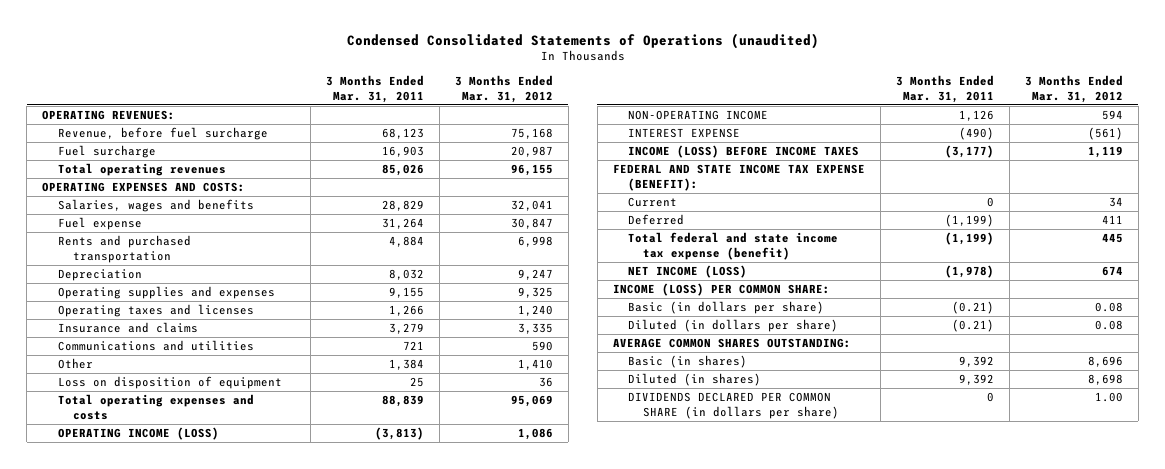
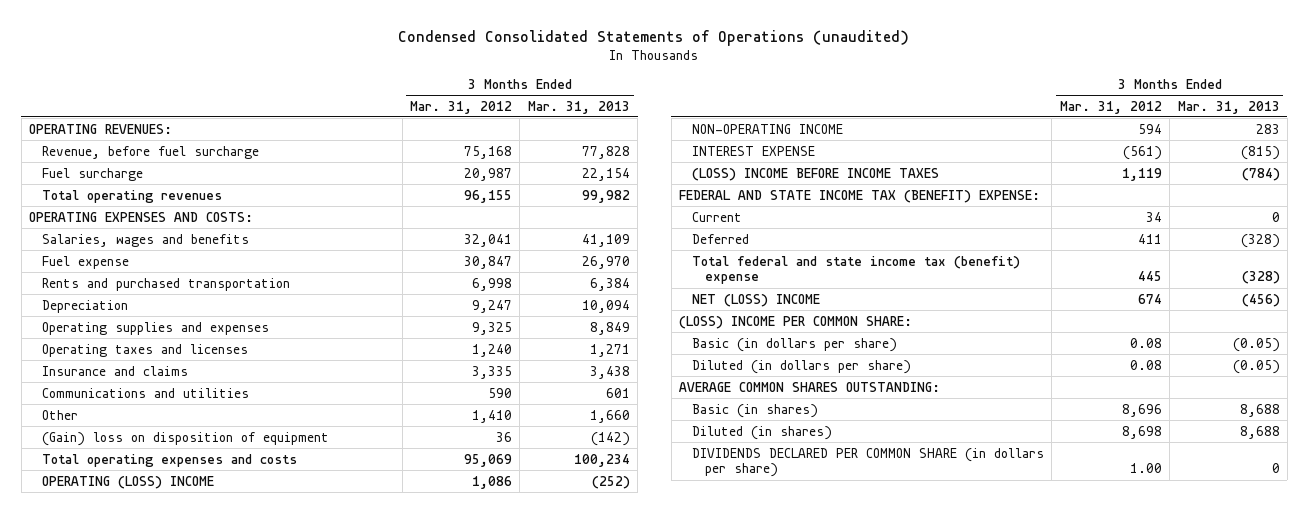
- | 3 Months Ended Mar. 31, 2011 | 3 Months Ended Mar. 31, 2012
+ | 3 Months Ended Mar. 31, 2012 | 3 Months Ended Mar. 31, 2013
- Loss on disposition of equipment | 25 | 36
+ (Gain) loss on disposition of equipment | 36 | (142)
- OPERATING INCOME (LOSS) | (3,813) | 1,086
+ OPERATING (LOSS) INCOME | 1,086 | (252)
- INCOME (LOSS) BEFORE INCOME TAXES | (3,177) | 1,119
- FEDERAL AND STATE INCOME TAX EXPENSE (BENEFIT):
+ (LOSS) INCOME BEFORE INCOME TAXES | 1,119 | (784)
+ FEDERAL AND STATE INCOME TAX (BENEFIT) EXPENSE:
- Total federal and state income tax expense (benefit) | (1,199) | 445
- NET INCOME (LOSS) | (1,978) | 674
- INCOME (LOSS) PER COMMON SHARE:
+ Total federal and state income tax (benefit) expense | 445 | (328)
+ NET (LOSS) INCOME | 674 | (456)
+ (LOSS) INCOME PER COMMON SHARE:

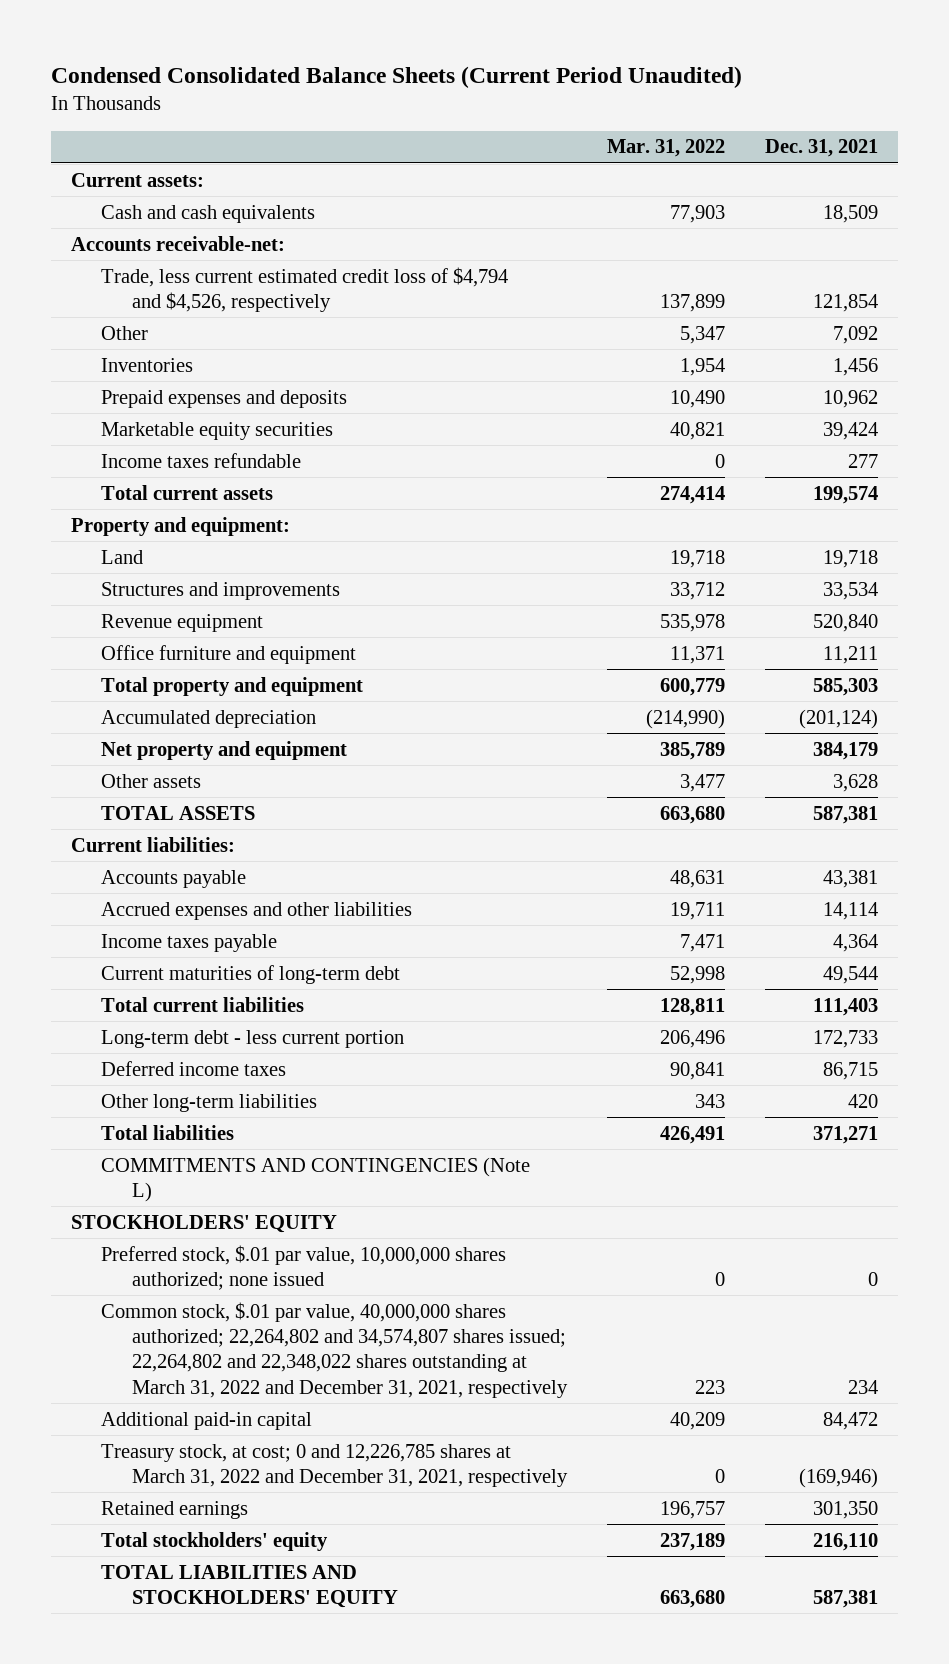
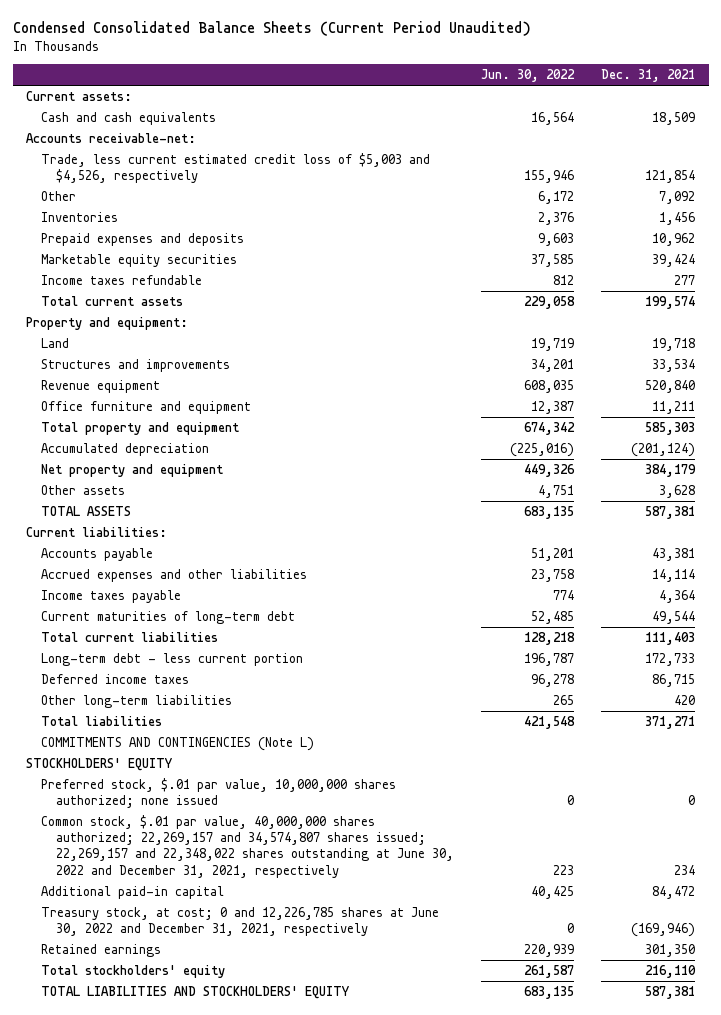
- | Mar. 31, 2022 | Dec. 31, 2021
+ | Jun. 30, 2022 | Dec. 31, 2021
- Trade, less current estimated credit loss of $4,794 and $4,526, respectively | 137,899 | 121,854
+ Trade, less current estimated credit loss of $5,003 and $4,526, respectively | 155,946 | 121,854
- Common stock, $.01 par value, 40,000,000 shares authorized; 22,264,802 and 34,574,807 shares issued; 22,264,802 and 22,348,022 shares outstanding at March 31, 2022 and December 31, 2021, respectively | 223 | 234
+ Common stock, $.01 par value, 40,000,000 shares authorized; 22,269,157 and 34,574,807 shares issued; 22,269,157 and 22,348,022 shares outstanding at June 30, 2022 and December 31, 2021, respectively | 223 | 234
- Treasury stock, at cost; 0 and 12,226,785 shares at March 31, 2022 and December 31, 2021, respectively | 0 | (169,946)
+ Treasury stock, at cost; 0 and 12,226,785 shares at June 30, 2022 and December 31, 2021, respectively | 0 | (169,946)

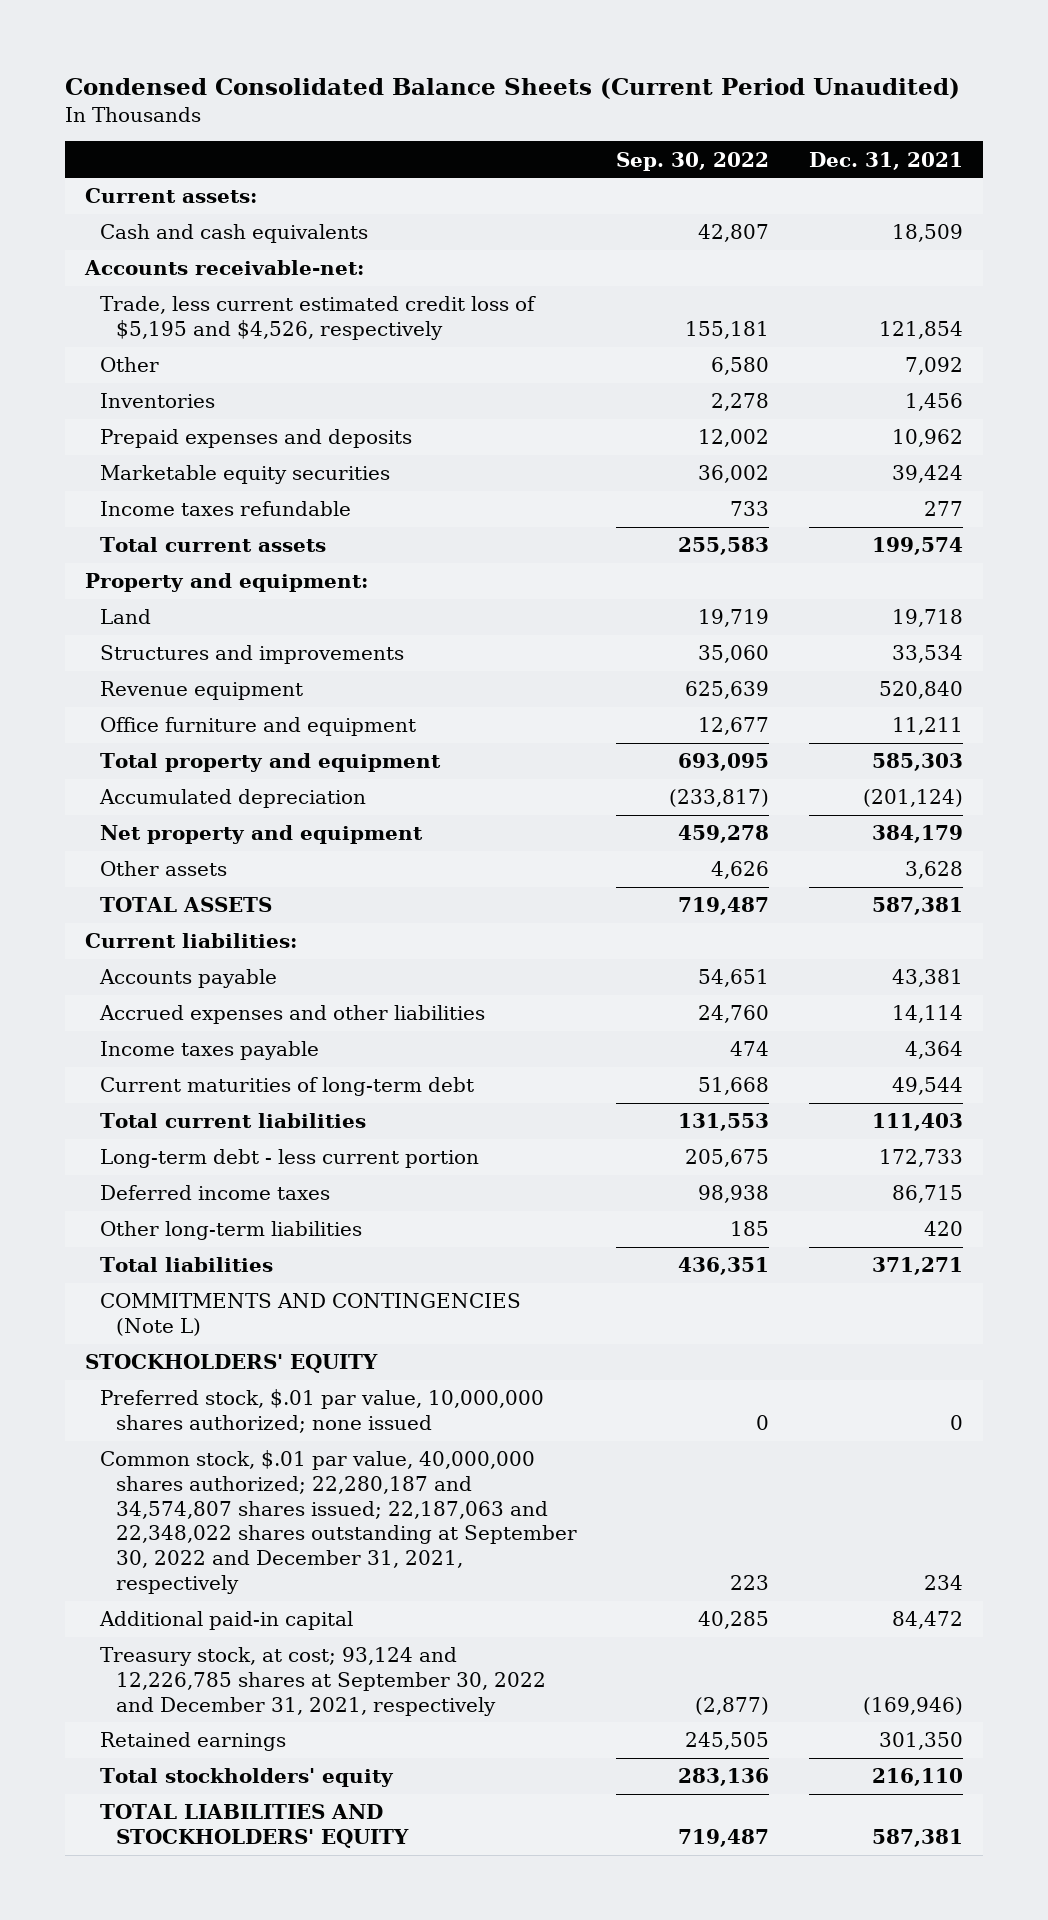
- | Jun. 30, 2022 | Dec. 31, 2021
+ | Sep. 30, 2022 | Dec. 31, 2021
- Trade, less current estimated credit loss of $5,003 and $4,526, respectively | 155,946 | 121,854
+ Trade, less current estimated credit loss of $5,195 and $4,526, respectively | 155,181 | 121,854
- Common stock, $.01 par value, 40,000,000 shares authorized; 22,269,157 and 34,574,807 shares issued; 22,269,157 and 22,348,022 shares outstanding at June 30, 2022 and December 31, 2021, respectively | 223 | 234
+ Common stock, $.01 par value, 40,000,000 shares authorized; 22,280,187 and 34,574,807 shares issued; 22,187,063 and 22,348,022 shares outstanding at September 30, 2022 and December 31, 2021, respectively | 223 | 234
- Treasury stock, at cost; 0 and 12,226,785 shares at June 30, 2022 and December 31, 2021, respectively | 0 | (169,946)
+ Treasury stock, at cost; 93,124 and 12,226,785 shares at September 30, 2022 and December 31, 2021, respectively | (2,877) | (169,946)

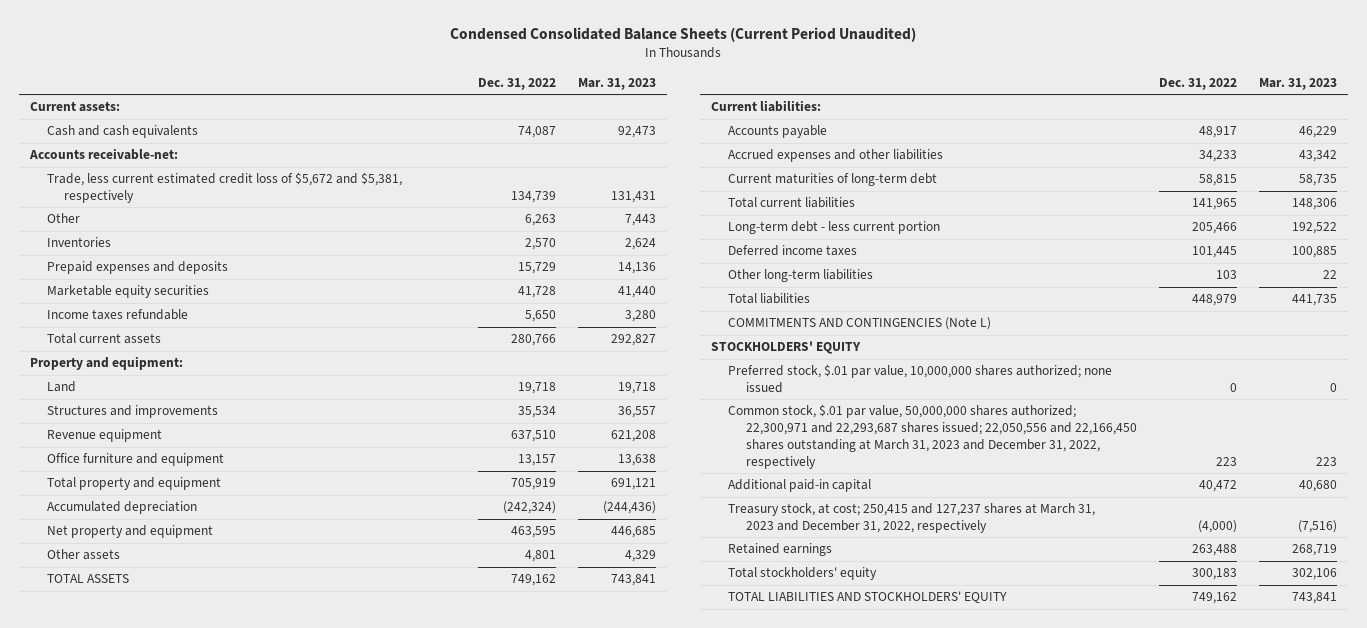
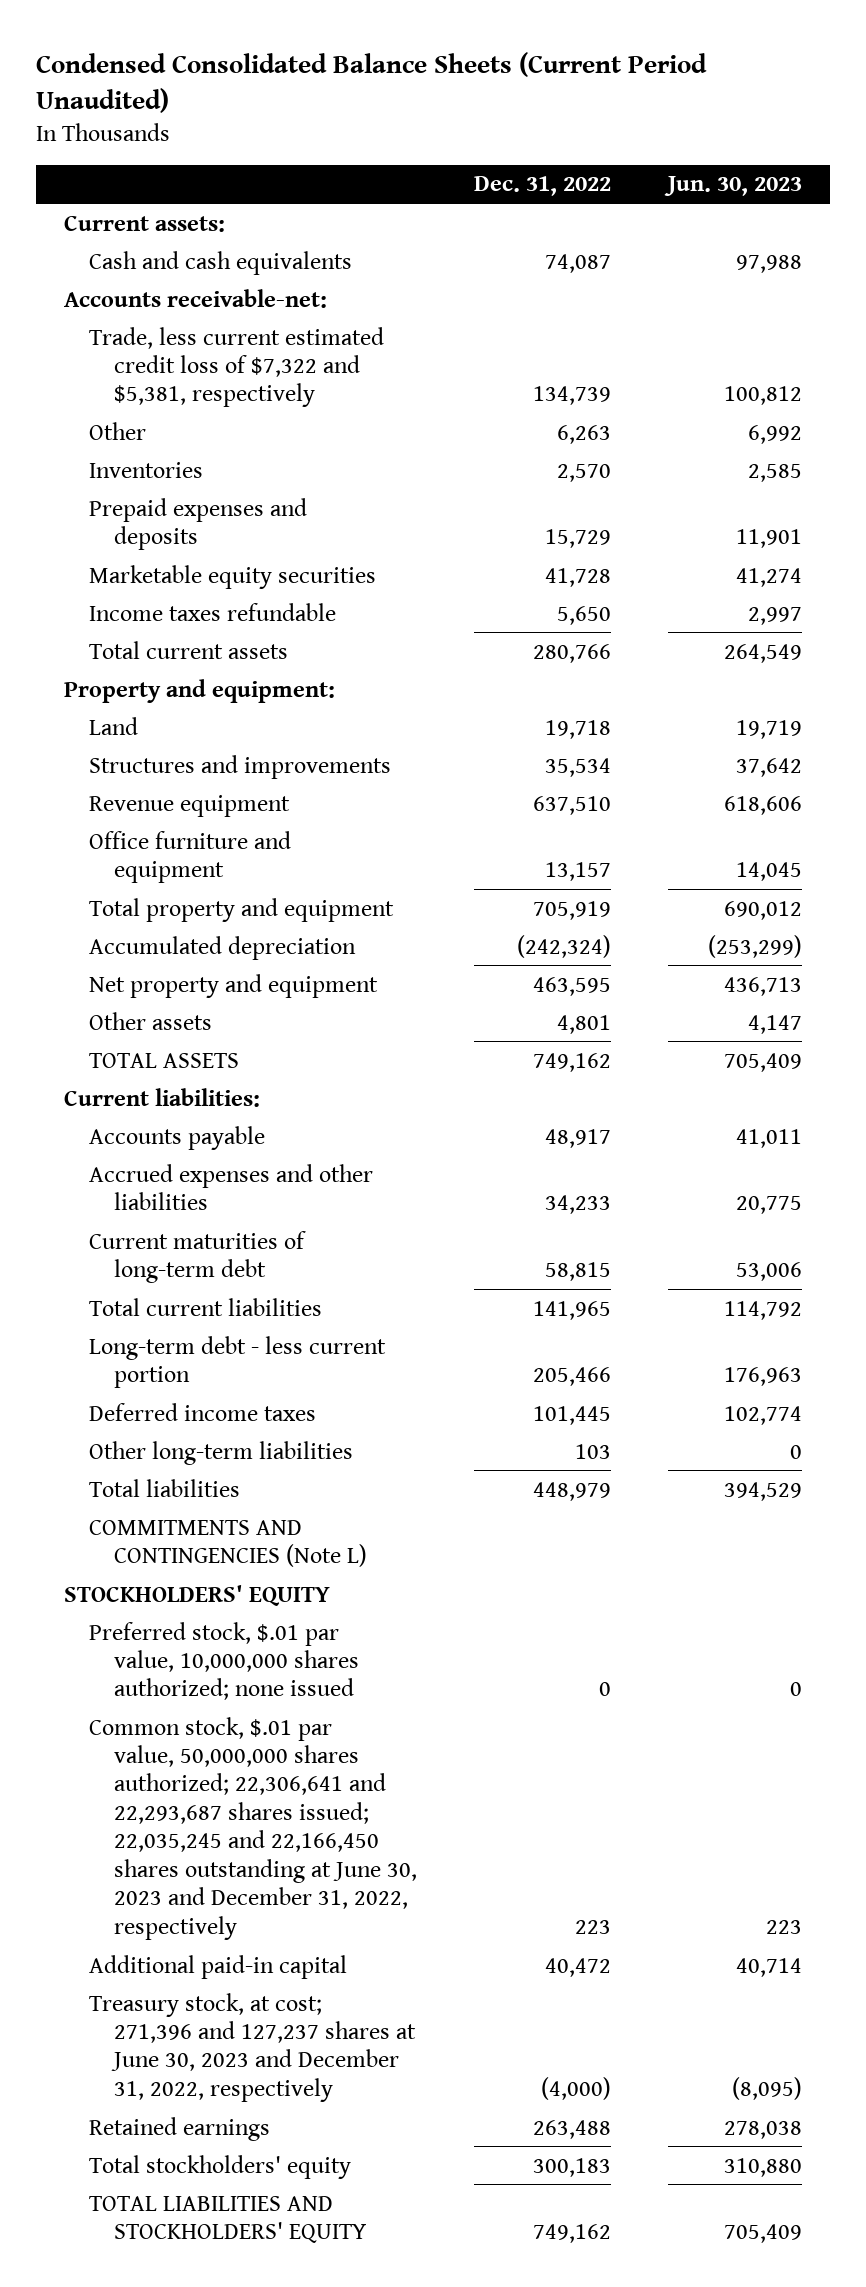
- | Dec. 31, 2022 | Mar. 31, 2023
+ | Dec. 31, 2022 | Jun. 30, 2023
- Trade, less current estimated credit loss of $5,672 and $5,381, respectively | 134,739 | 131,431
+ Trade, less current estimated credit loss of $7,322 and $5,381, respectively | 134,739 | 100,812
- Common stock, $.01 par value, 50,000,000 shares authorized; 22,300,971 and 22,293,687 shares issued; 22,050,556 and 22,166,450 shares outstanding at March 31, 2023 and December 31, 2022, respectively | 223 | 223
+ Common stock, $.01 par value, 50,000,000 shares authorized; 22,306,641 and 22,293,687 shares issued; 22,035,245 and 22,166,450 shares outstanding at June 30, 2023 and December 31, 2022, respectively | 223 | 223
- Treasury stock, at cost; 250,415 and 127,237 shares at March 31, 2023 and December 31, 2022, respectively | (4,000) | (7,516)
+ Treasury stock, at cost; 271,396 and 127,237 shares at June 30, 2023 and December 31, 2022, respectively | (4,000) | (8,095)

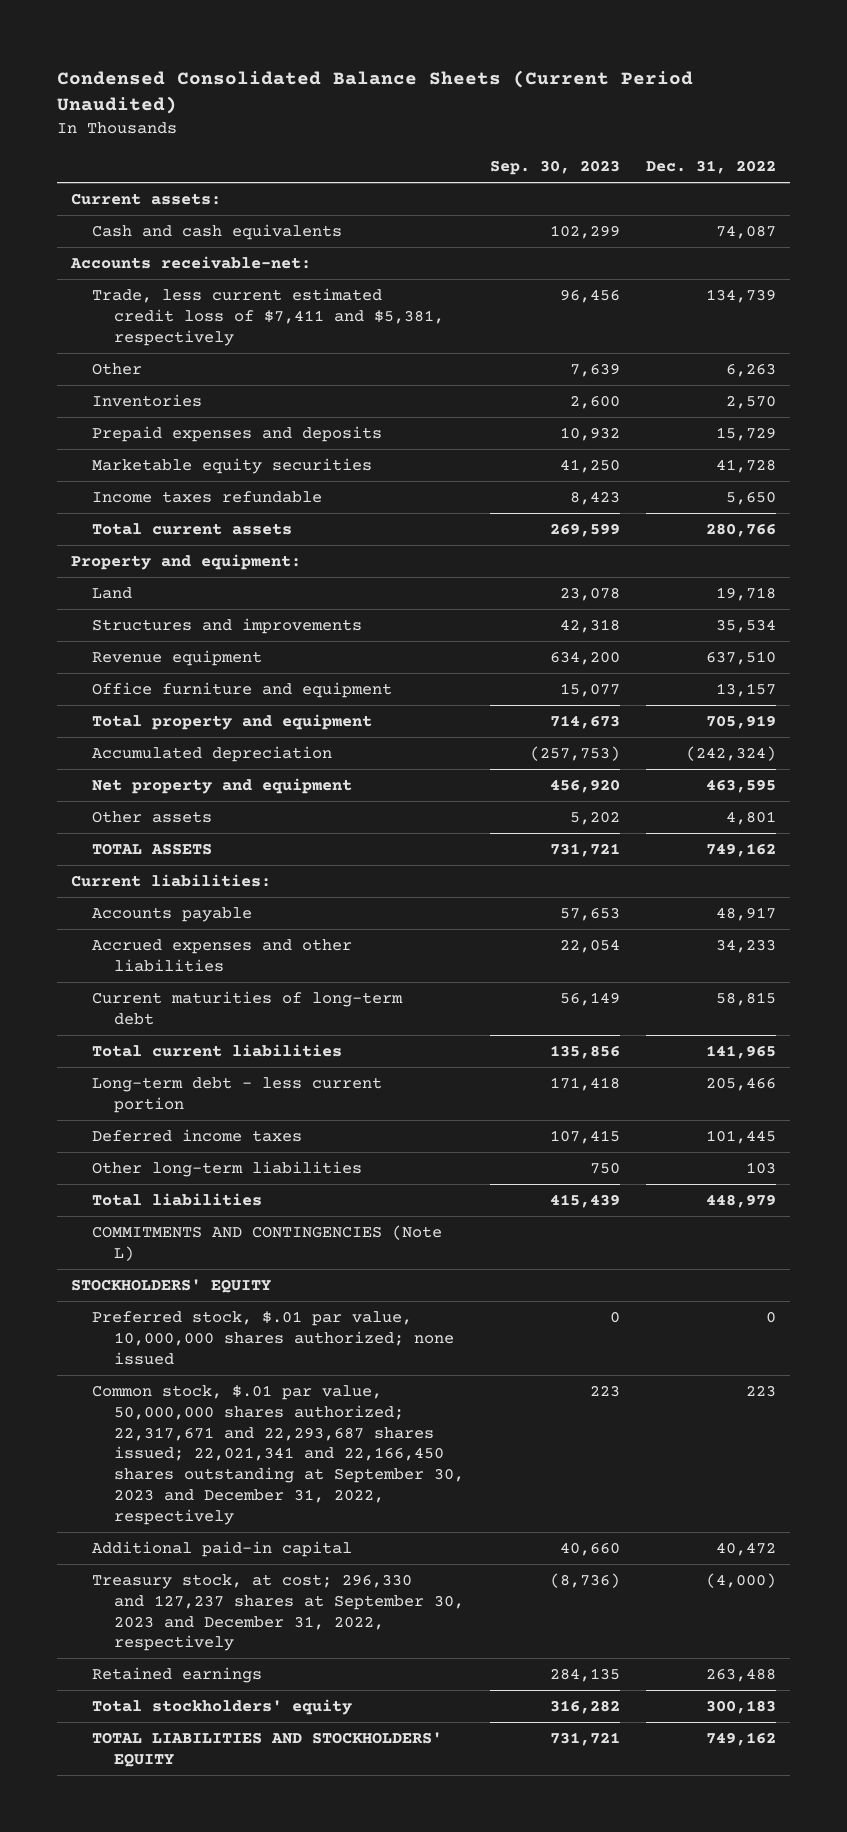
- | Dec. 31, 2022 | Jun. 30, 2023
+ | Sep. 30, 2023 | Dec. 31, 2022
- Trade, less current estimated credit loss of $7,322 and $5,381, respectively | 134,739 | 100,812
+ Trade, less current estimated credit loss of $7,411 and $5,381, respectively | 96,456 | 134,739
- Common stock, $.01 par value, 50,000,000 shares authorized; 22,306,641 and 22,293,687 shares issued; 22,035,245 and 22,166,450 shares outstanding at June 30, 2023 and December 31, 2022, respectively | 223 | 223
+ Common stock, $.01 par value, 50,000,000 shares authorized; 22,317,671 and 22,293,687 shares issued; 22,021,341 and 22,166,450 shares outstanding at September 30, 2023 and December 31, 2022, respectively | 223 | 223
- Treasury stock, at cost; 271,396 and 127,237 shares at June 30, 2023 and December 31, 2022, respectively | (4,000) | (8,095)
+ Treasury stock, at cost; 296,330 and 127,237 shares at September 30, 2023 and December 31, 2022, respectively | (8,736) | (4,000)

